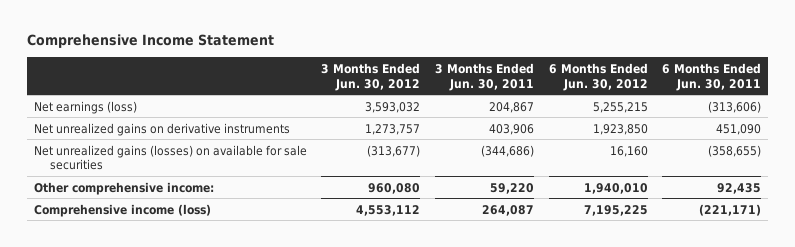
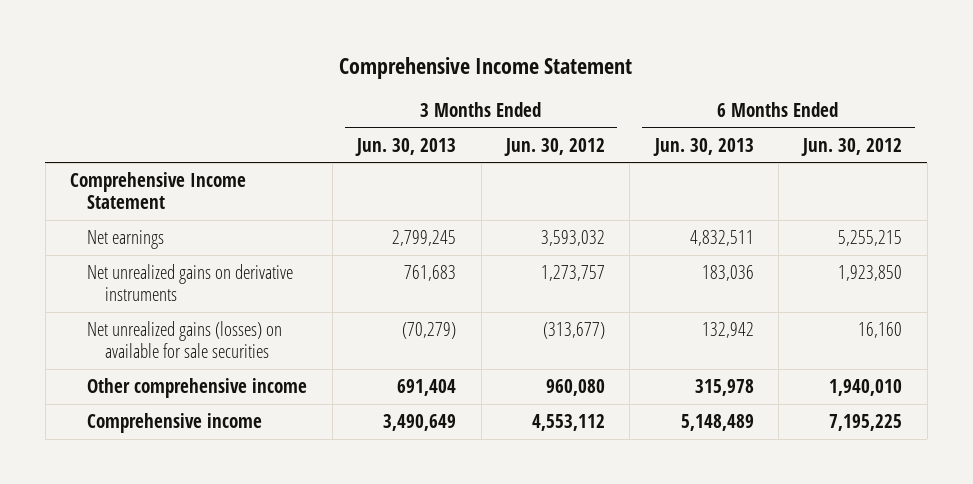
- | 3 Months Ended Jun. 30, 2012 | 3 Months Ended Jun. 30, 2011 | 6 Months Ended Jun. 30, 2012 | 6 Months Ended Jun. 30, 2011
+ | 3 Months Ended Jun. 30, 2013 | 3 Months Ended Jun. 30, 2012 | 6 Months Ended Jun. 30, 2013 | 6 Months Ended Jun. 30, 2012
- Net earnings (loss) | 3,593,032 | 204,867 | 5,255,215 | (313,606)
+ Comprehensive Income Statement
+ Net earnings | 2,799,245 | 3,593,032 | 4,832,511 | 5,255,215
- Other comprehensive income: | 960,080 | 59,220 | 1,940,010 | 92,435
- Comprehensive income (loss) | 4,553,112 | 264,087 | 7,195,225 | (221,171)
+ Other comprehensive income | 691,404 | 960,080 | 315,978 | 1,940,010
+ Comprehensive income | 3,490,649 | 4,553,112 | 5,148,489 | 7,195,225

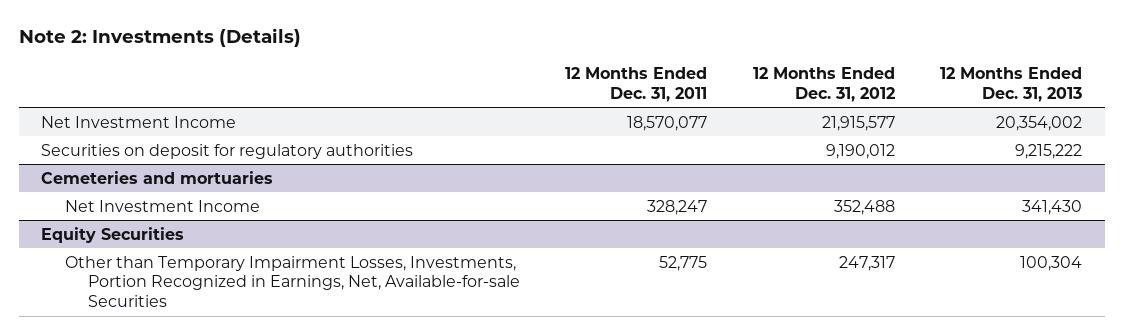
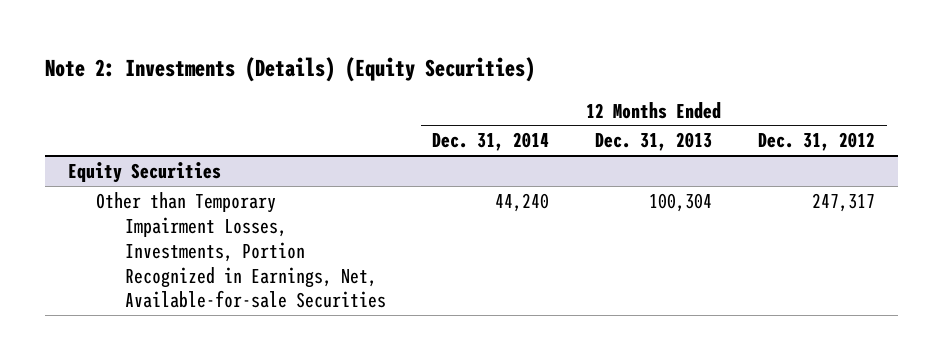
- Note 2: Investments (Details)
+ Note 2: Investments (Details) (Equity Securities)
- | 12 Months Ended Dec. 31, 2011 | 12 Months Ended Dec. 31, 2012 | 12 Months Ended Dec. 31, 2013
+ | 12 Months Ended Dec. 31, 2014 | 12 Months Ended Dec. 31, 2013 | 12 Months Ended Dec. 31, 2012
- Net Investment Income | 18,570,077 | 21,915,577 | 20,354,002
- Securities on deposit for regulatory authorities | | 9,190,012 | 9,215,222
- Cemeteries and mortuaries
- Net Investment Income | 328,247 | 352,488 | 341,430

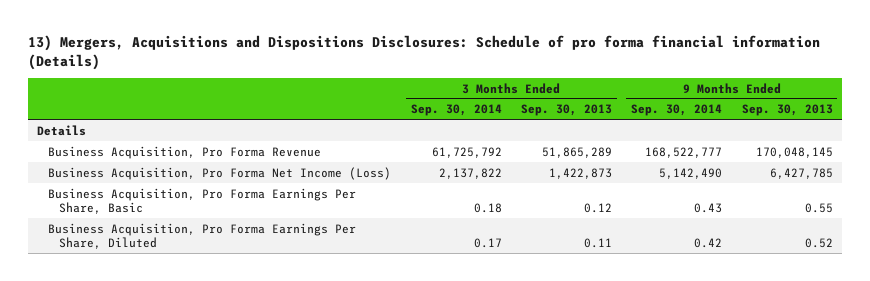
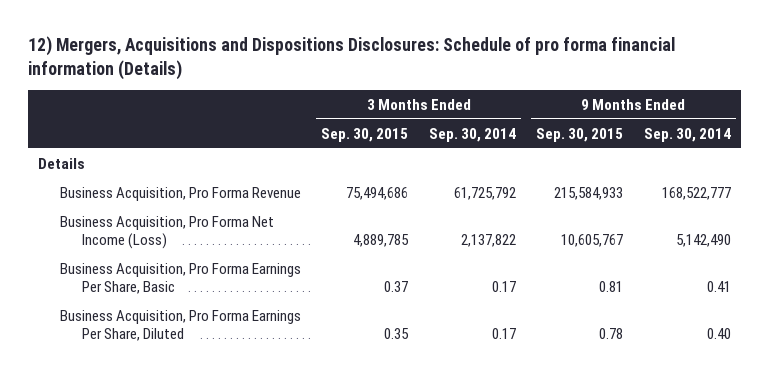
- 13) Mergers, Acquisitions and Dispositions Disclosures: Schedule of pro forma financial information (Details)
+ 12) Mergers, Acquisitions and Dispositions Disclosures: Schedule of pro forma financial information (Details)
- | 3 Months Ended Sep. 30, 2014 | 3 Months Ended Sep. 30, 2013 | 9 Months Ended Sep. 30, 2014 | 9 Months Ended Sep. 30, 2013
+ | 3 Months Ended Sep. 30, 2015 | 3 Months Ended Sep. 30, 2014 | 9 Months Ended Sep. 30, 2015 | 9 Months Ended Sep. 30, 2014
- Business Acquisition, Pro Forma Earnings Per Share, Basic | 0.18 | 0.12 | 0.43 | 0.55
- Business Acquisition, Pro Forma Earnings Per Share, Diluted | 0.17 | 0.11 | 0.42 | 0.52
+ Business Acquisition, Pro Forma Earnings Per Share, Basic | 0.37 | 0.17 | 0.81 | 0.41
+ Business Acquisition, Pro Forma Earnings Per Share, Diluted | 0.35 | 0.17 | 0.78 | 0.40

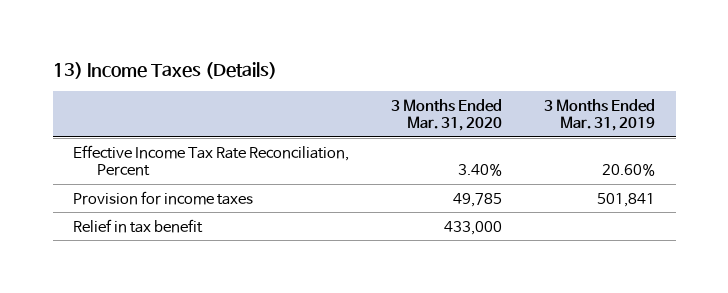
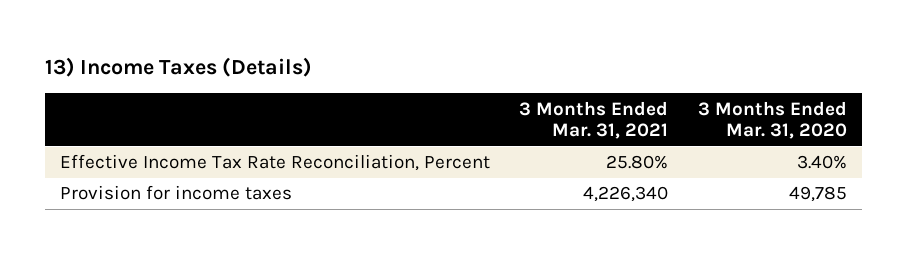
- | 3 Months Ended Mar. 31, 2020 | 3 Months Ended Mar. 31, 2019
+ | 3 Months Ended Mar. 31, 2021 | 3 Months Ended Mar. 31, 2020
- Relief in tax benefit | 433,000 |

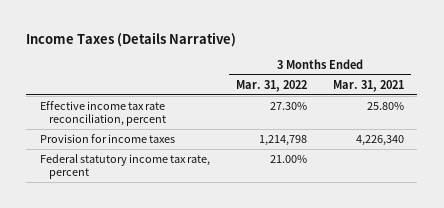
- 13) Income Taxes (Details)
+ Income Taxes (Details Narrative)
- | 3 Months Ended Mar. 31, 2021 | 3 Months Ended Mar. 31, 2020
+ | 3 Months Ended Mar. 31, 2022 | 3 Months Ended Mar. 31, 2021
- Effective Income Tax Rate Reconciliation, Percent | 25.80% | 3.40%
+ Effective income tax rate reconciliation, percent | 27.30% | 25.80%
+ Federal statutory income tax rate, percent | 21.00% |

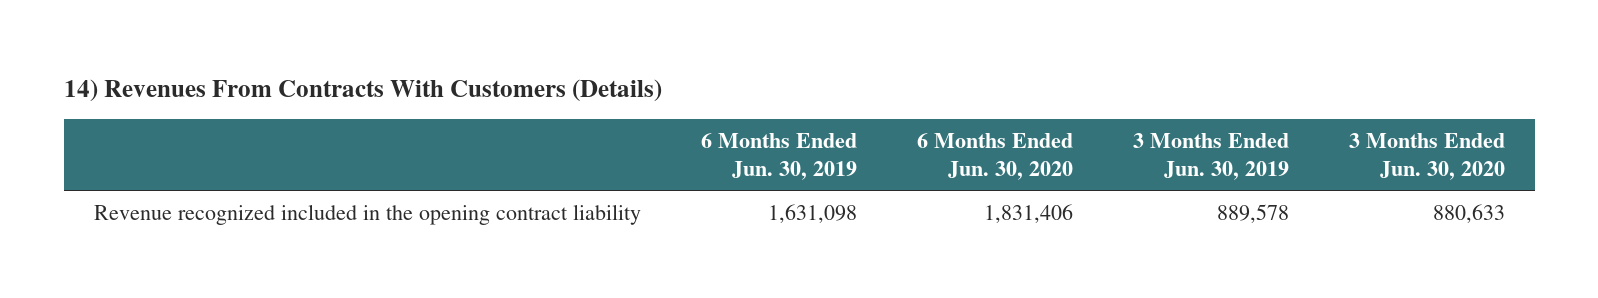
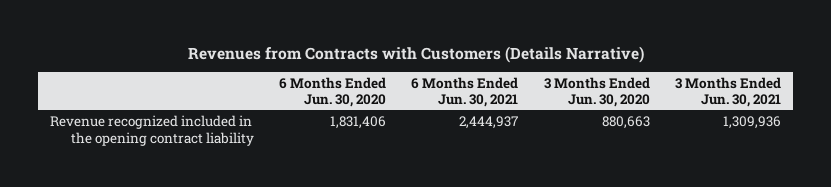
- 14) Revenues From Contracts With Customers (Details)
+ Revenues from Contracts with Customers (Details Narrative)
- | 6 Months Ended Jun. 30, 2019 | 6 Months Ended Jun. 30, 2020 | 3 Months Ended Jun. 30, 2019 | 3 Months Ended Jun. 30, 2020
+ | 6 Months Ended Jun. 30, 2020 | 6 Months Ended Jun. 30, 2021 | 3 Months Ended Jun. 30, 2020 | 3 Months Ended Jun. 30, 2021
- Revenue recognized included in the opening contract liability | 1,631,098 | 1,831,406 | 889,578 | 880,633
+ Revenue recognized included in the opening contract liability | 1,831,406 | 2,444,937 | 880,663 | 1,309,936

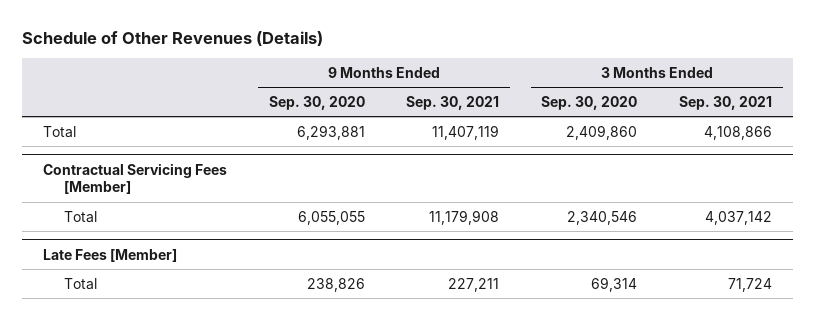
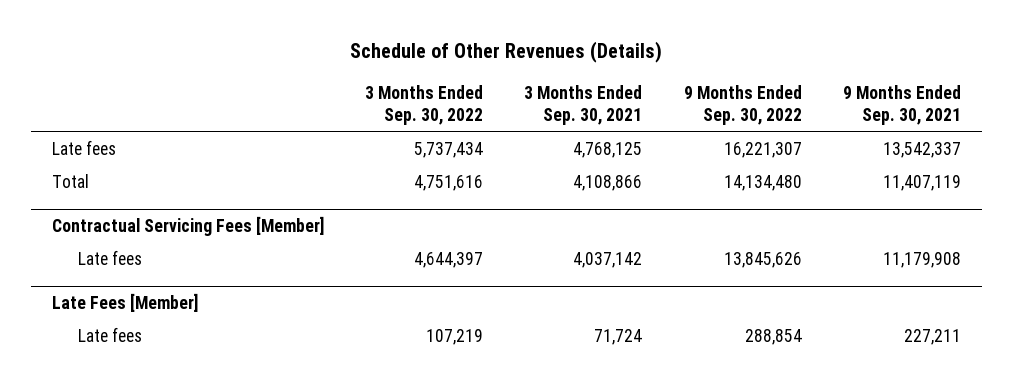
- | 9 Months Ended Sep. 30, 2020 | 9 Months Ended Sep. 30, 2021 | 3 Months Ended Sep. 30, 2020 | 3 Months Ended Sep. 30, 2021
+ | 3 Months Ended Sep. 30, 2022 | 3 Months Ended Sep. 30, 2021 | 9 Months Ended Sep. 30, 2022 | 9 Months Ended Sep. 30, 2021
+ Late fees | 5,737,434 | 4,768,125 | 16,221,307 | 13,542,337
@ Contractual Servicing Fees [Member]
- Total | 6,055,055 | 11,179,908 | 2,340,546 | 4,037,142
+ Late fees | 4,644,397 | 4,037,142 | 13,845,626 | 11,179,908
@ Late Fees [Member]
- Total | 238,826 | 227,211 | 69,314 | 71,724
+ Late fees | 107,219 | 71,724 | 288,854 | 227,211

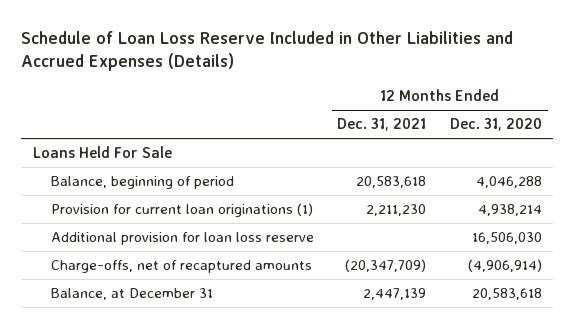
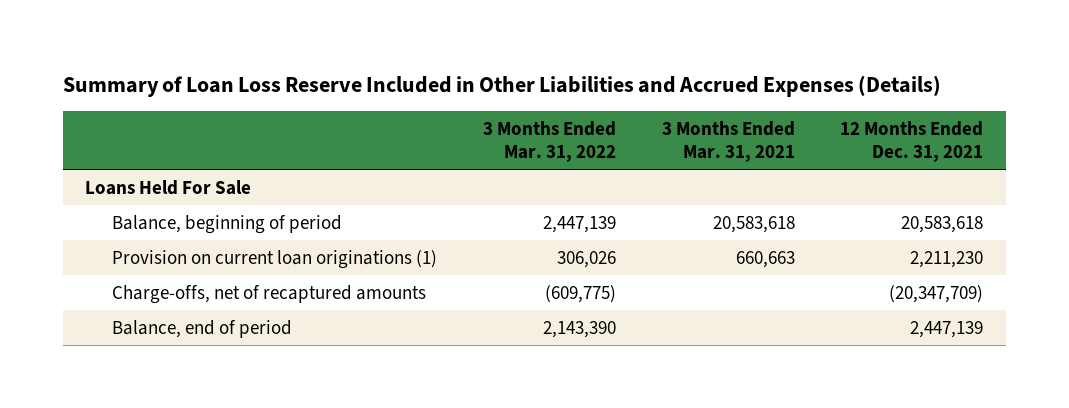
- Schedule of Loan Loss Reserve Included in Other Liabilities and Accrued Expenses (Details)
+ Summary of Loan Loss Reserve Included in Other Liabilities and Accrued Expenses (Details)
- | 12 Months Ended Dec. 31, 2021 | 12 Months Ended Dec. 31, 2020
+ | 3 Months Ended Mar. 31, 2022 | 3 Months Ended Mar. 31, 2021 | 12 Months Ended Dec. 31, 2021
- Provision for current loan originations (1) | 2,211,230 | 4,938,214
- Additional provision for loan loss reserve | | 16,506,030
+ Provision on current loan originations (1) | 306,026 | 660,663 | 2,211,230
- Balance, at December 31 | 2,447,139 | 20,583,618
+ Balance, end of period | 2,143,390 | | 2,447,139

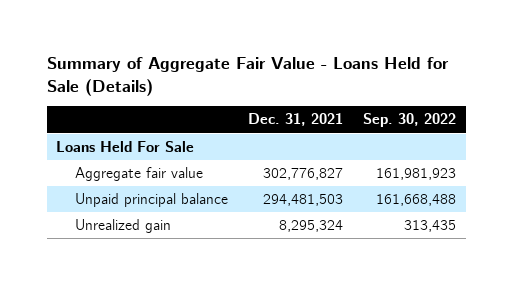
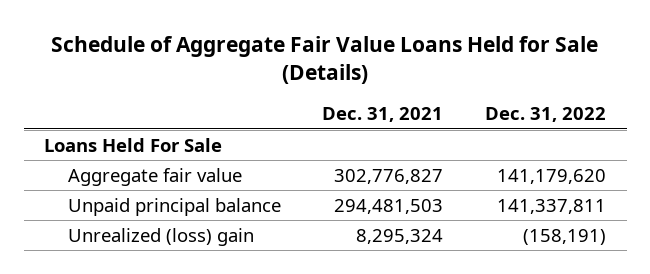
- Summary of Aggregate Fair Value - Loans Held for Sale (Details)
+ Schedule of Aggregate Fair Value Loans Held for Sale (Details)
- | Dec. 31, 2021 | Sep. 30, 2022
+ | Dec. 31, 2021 | Dec. 31, 2022
- Unrealized gain | 8,295,324 | 313,435
+ Unrealized (loss) gain | 8,295,324 | (158,191)

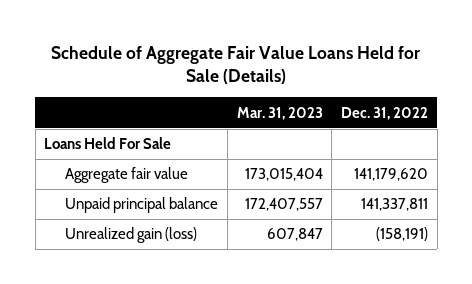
- | Dec. 31, 2021 | Dec. 31, 2022
+ | Mar. 31, 2023 | Dec. 31, 2022
- Unrealized (loss) gain | 8,295,324 | (158,191)
+ Unrealized gain (loss) | 607,847 | (158,191)

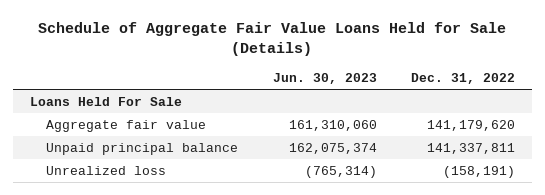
- | Mar. 31, 2023 | Dec. 31, 2022
+ | Jun. 30, 2023 | Dec. 31, 2022
- Unrealized gain (loss) | 607,847 | (158,191)
+ Unrealized loss | (765,314) | (158,191)

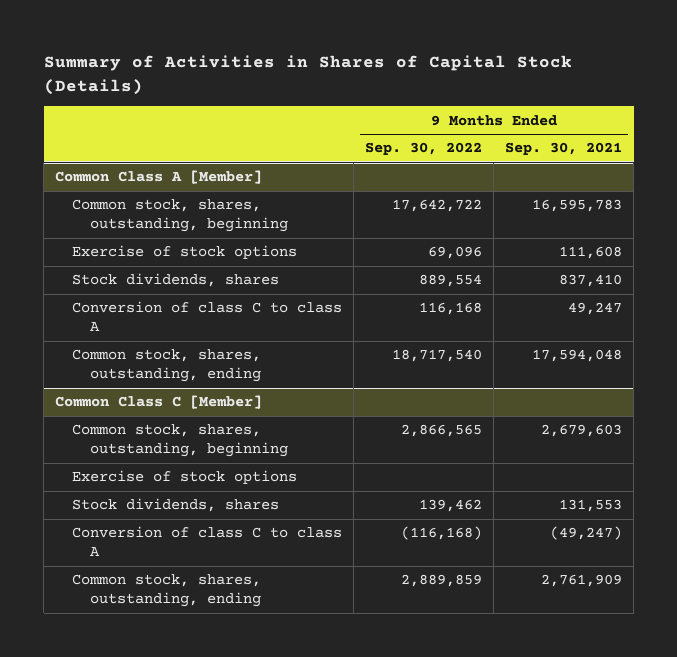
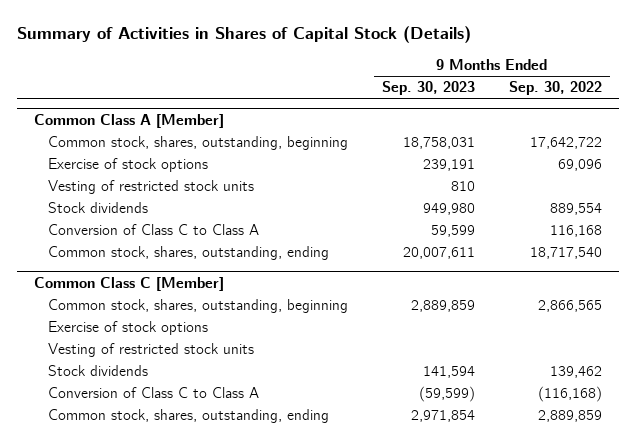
- | 9 Months Ended Sep. 30, 2022 | 9 Months Ended Sep. 30, 2021
+ | 9 Months Ended Sep. 30, 2023 | 9 Months Ended Sep. 30, 2022
@ Common Class A [Member]
- Stock dividends, shares | 889,554 | 837,410
- Conversion of class C to class A | 116,168 | 49,247
+ Vesting of restricted stock units | 810 |
+ Stock dividends | 949,980 | 889,554
+ Conversion of Class C to Class A | 59,599 | 116,168
@ Common Class C [Member]
- Stock dividends, shares | 139,462 | 131,553
- Conversion of class C to class A | (116,168) | (49,247)
+ Vesting of restricted stock units
+ Stock dividends | 141,594 | 139,462
+ Conversion of Class C to Class A | (59,599) | (116,168)

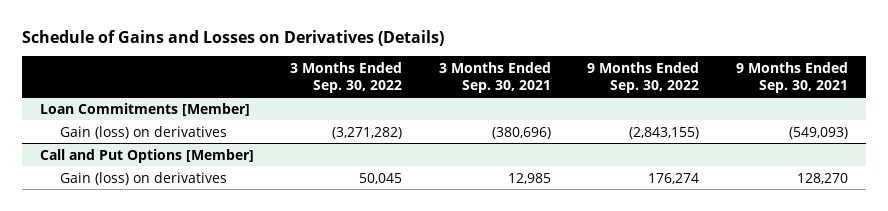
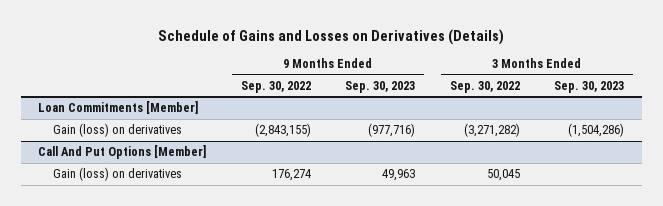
- | 3 Months Ended Sep. 30, 2022 | 3 Months Ended Sep. 30, 2021 | 9 Months Ended Sep. 30, 2022 | 9 Months Ended Sep. 30, 2021
+ | 9 Months Ended Sep. 30, 2022 | 9 Months Ended Sep. 30, 2023 | 3 Months Ended Sep. 30, 2022 | 3 Months Ended Sep. 30, 2023
- Call and Put Options [Member]
+ Call And Put Options [Member]

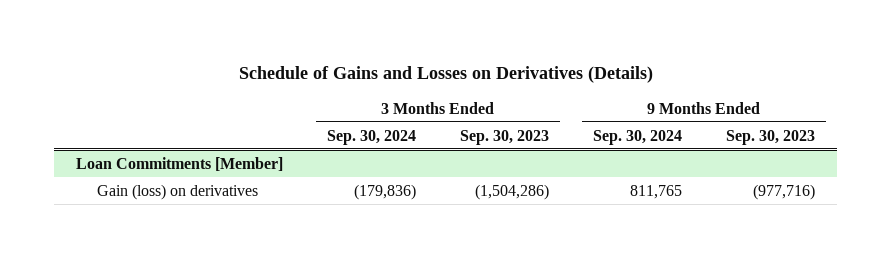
- | 9 Months Ended Sep. 30, 2022 | 9 Months Ended Sep. 30, 2023 | 3 Months Ended Sep. 30, 2022 | 3 Months Ended Sep. 30, 2023
+ | 3 Months Ended Sep. 30, 2024 | 3 Months Ended Sep. 30, 2023 | 9 Months Ended Sep. 30, 2024 | 9 Months Ended Sep. 30, 2023
- Call And Put Options [Member]
- Gain (loss) on derivatives | 176,274 | 49,963 | 50,045 |

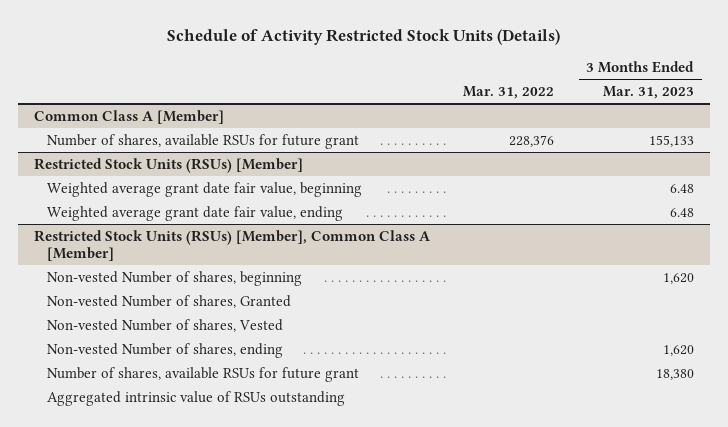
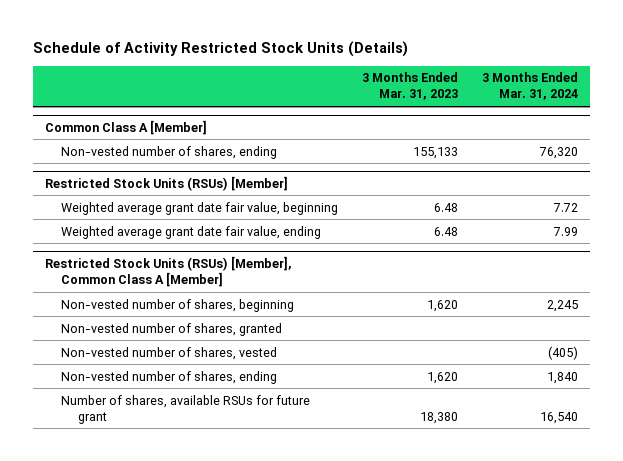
- | Mar. 31, 2022 | 3 Months Ended Mar. 31, 2023
+ | 3 Months Ended Mar. 31, 2023 | 3 Months Ended Mar. 31, 2024
@ Common Class A [Member]
- Number of shares, available RSUs for future grant | 228,376 | 155,133
+ Non-vested number of shares, ending | 155,133 | 76,320
@ Restricted Stock Units (RSUs) [Member], Common Class A [Member]
- Non-vested Number of shares, beginning | | 1,620
- Non-vested Number of shares, Granted
- Non-vested Number of shares, Vested
- Non-vested Number of shares, ending | | 1,620
+ Non-vested number of shares, beginning | 1,620 | 2,245
+ Non-vested number of shares, granted
+ Non-vested number of shares, vested | | (405)
+ Non-vested number of shares, ending | 1,620 | 1,840
- Aggregated intrinsic value of RSUs outstanding

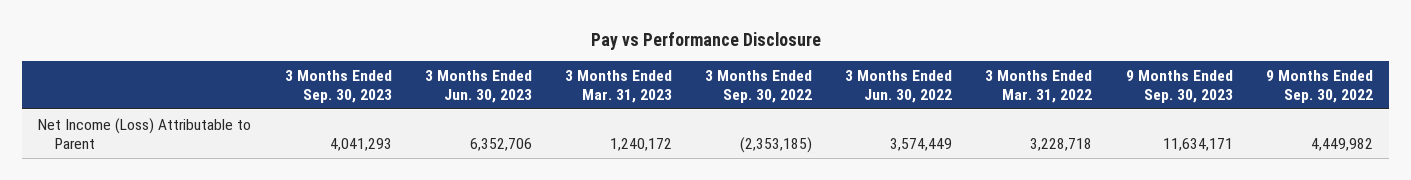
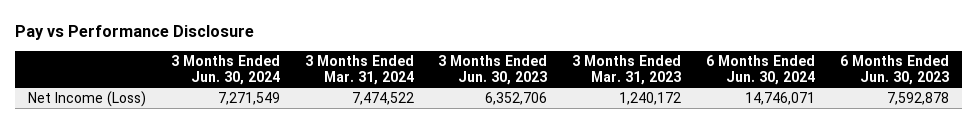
- | 3 Months Ended Sep. 30, 2023 | 3 Months Ended Jun. 30, 2023 | 3 Months Ended Mar. 31, 2023 | 3 Months Ended Sep. 30, 2022 | 3 Months Ended Jun. 30, 2022 | 3 Months Ended Mar. 31, 2022 | 9 Months Ended Sep. 30, 2023 | 9 Months Ended Sep. 30, 2022
+ | 3 Months Ended Jun. 30, 2024 | 3 Months Ended Mar. 31, 2024 | 3 Months Ended Jun. 30, 2023 | 3 Months Ended Mar. 31, 2023 | 6 Months Ended Jun. 30, 2024 | 6 Months Ended Jun. 30, 2023
- Net Income (Loss) Attributable to Parent | 4,041,293 | 6,352,706 | 1,240,172 | (2,353,185) | 3,574,449 | 3,228,718 | 11,634,171 | 4,449,982
+ Net Income (Loss) | 7,271,549 | 7,474,522 | 6,352,706 | 1,240,172 | 14,746,071 | 7,592,878

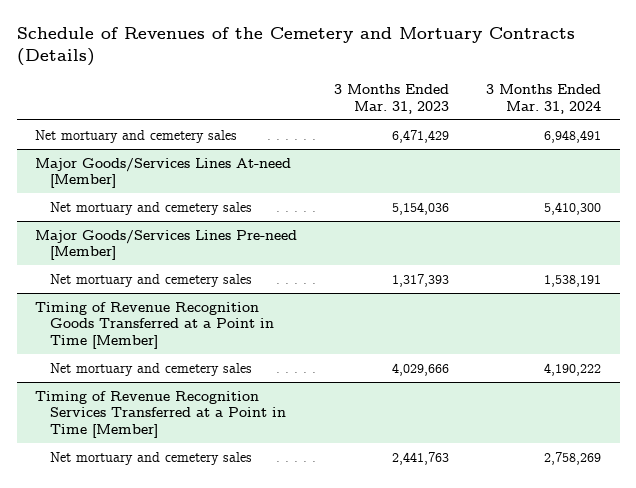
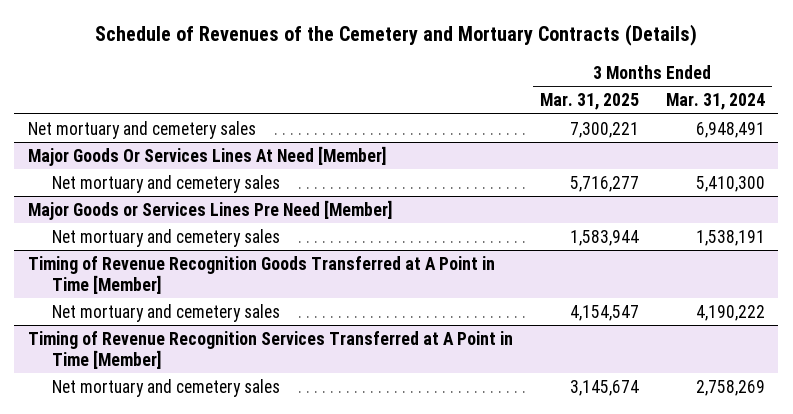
- | 3 Months Ended Mar. 31, 2023 | 3 Months Ended Mar. 31, 2024
+ | 3 Months Ended Mar. 31, 2025 | 3 Months Ended Mar. 31, 2024
- Major Goods/Services Lines At-need [Member]
+ Major Goods Or Services Lines At Need [Member]
- Major Goods/Services Lines Pre-need [Member]
+ Major Goods or Services Lines Pre Need [Member]
- Timing of Revenue Recognition Goods Transferred at a Point in Time [Member]
+ Timing of Revenue Recognition Goods Transferred at A Point in Time [Member]
- Timing of Revenue Recognition Services Transferred at a Point in Time [Member]
+ Timing of Revenue Recognition Services Transferred at A Point in Time [Member]

